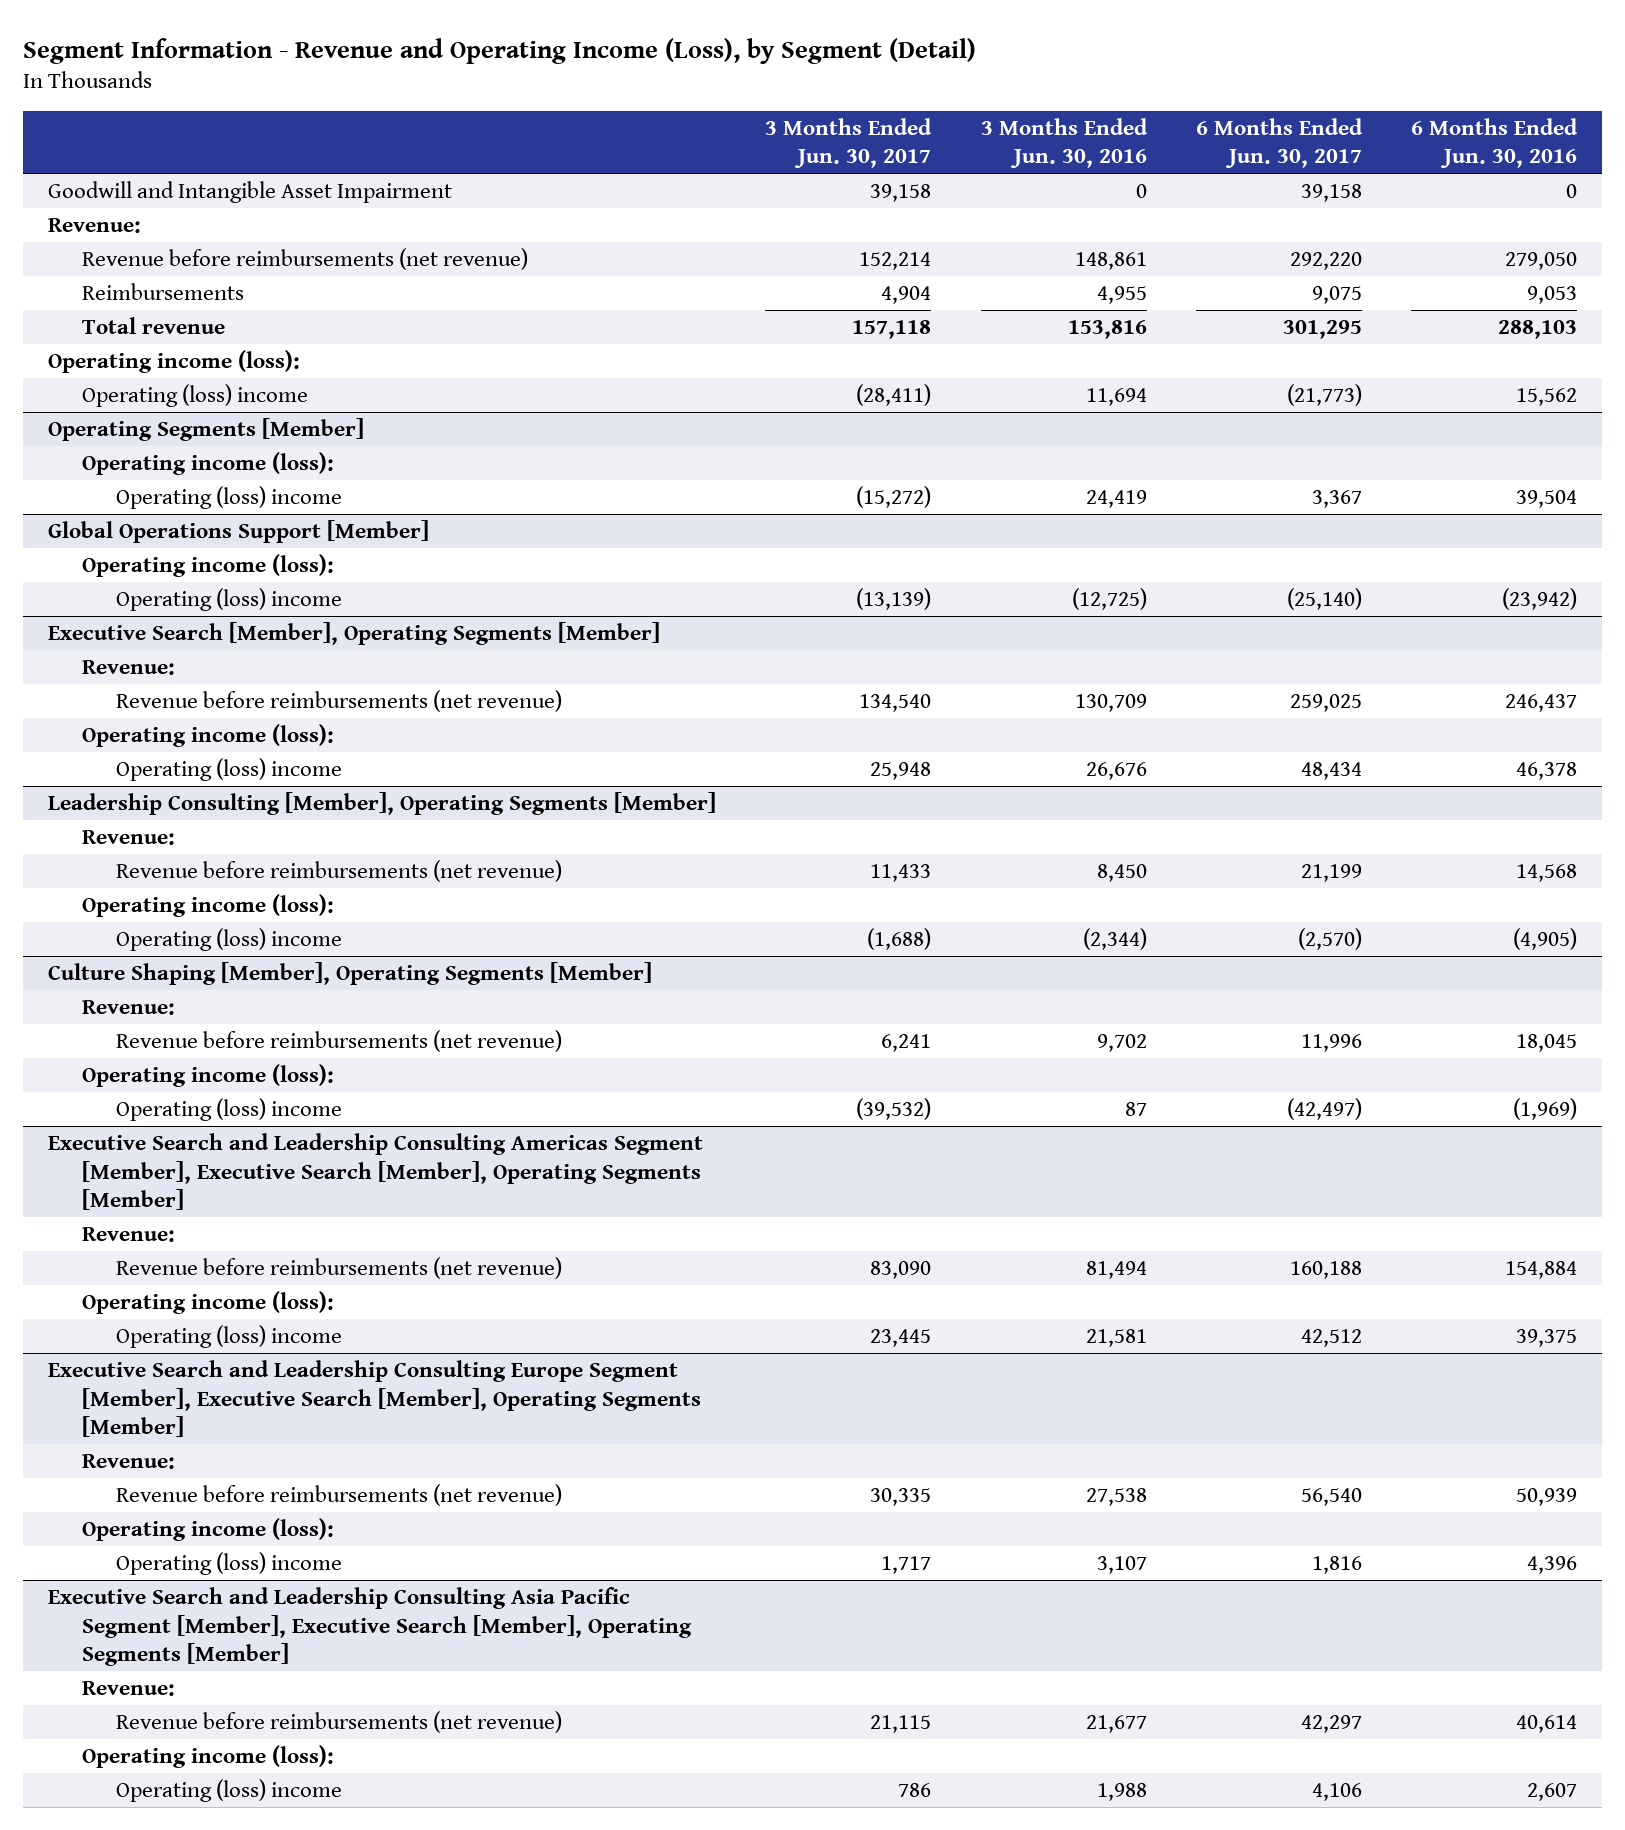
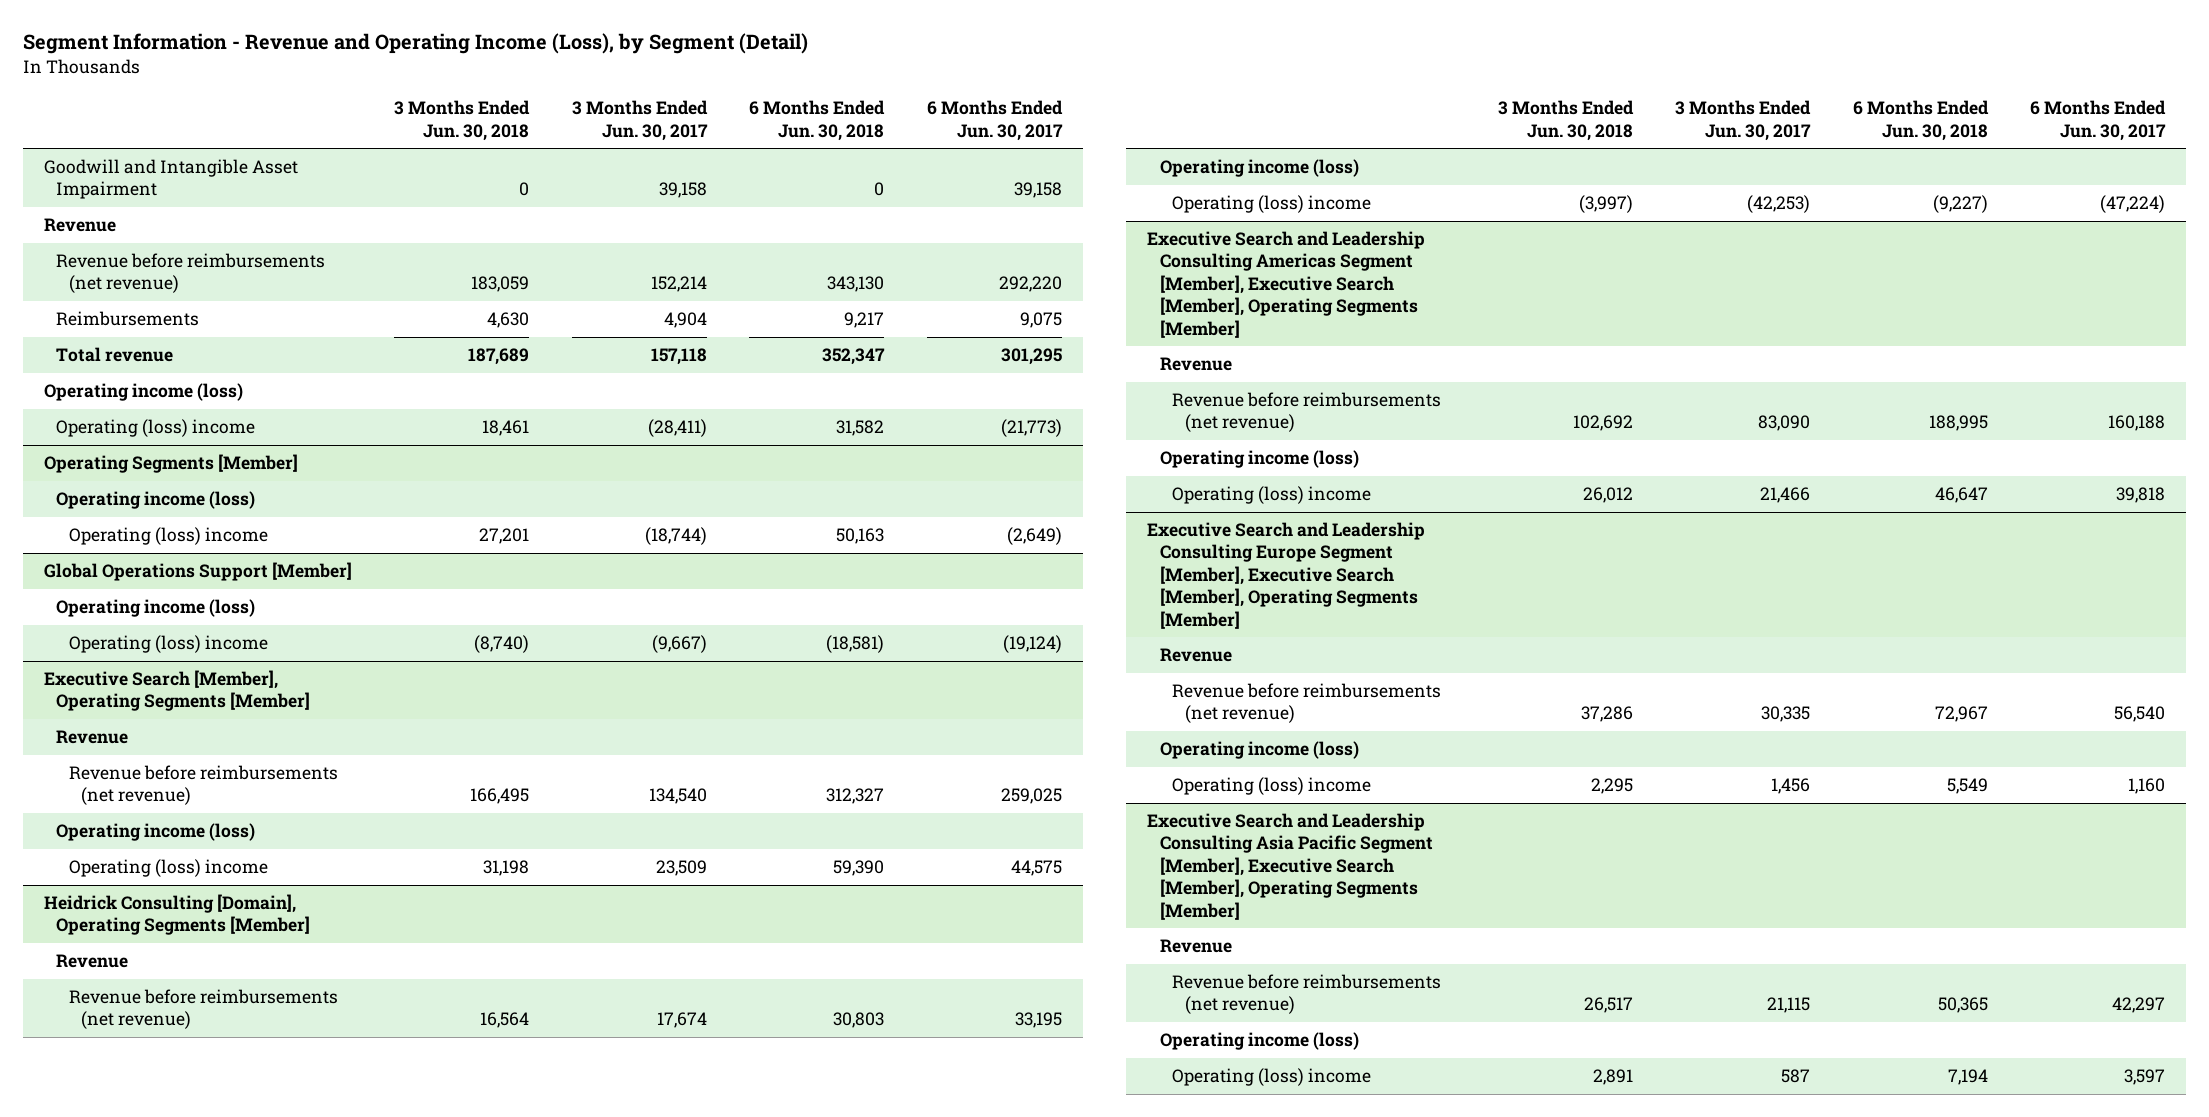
- | 3 Months Ended Jun. 30, 2017 | 3 Months Ended Jun. 30, 2016 | 6 Months Ended Jun. 30, 2017 | 6 Months Ended Jun. 30, 2016
+ | 3 Months Ended Jun. 30, 2018 | 3 Months Ended Jun. 30, 2017 | 6 Months Ended Jun. 30, 2018 | 6 Months Ended Jun. 30, 2017
- Revenue:
+ Revenue
- Operating income (loss):
+ Operating income (loss)
@ Operating Segments [Member]
- Operating income (loss):
- Operating (loss) income | (15,272) | 24,419 | 3,367 | 39,504
+ Operating income (loss)
+ Operating (loss) income | 27,201 | (18,744) | 50,163 | (2,649)
@ Global Operations Support [Member]
- Operating income (loss):
- Operating (loss) income | (13,139) | (12,725) | (25,140) | (23,942)
+ Operating income (loss)
+ Operating (loss) income | (8,740) | (9,667) | (18,581) | (19,124)
@ Executive Search [Member], Operating Segments [Member]
- Revenue:
+ Revenue
- Operating income (loss):
- Operating (loss) income | 25,948 | 26,676 | 48,434 | 46,378
- Leadership Consulting [Member], Operating Segments [Member]
- Revenue:
- Revenue before reimbursements (net revenue) | 11,433 | 8,450 | 21,199 | 14,568
- Operating income (loss):
- Operating (loss) income | (1,688) | (2,344) | (2,570) | (4,905)
- Culture Shaping [Member], Operating Segments [Member]
- Revenue:
- Revenue before reimbursements (net revenue) | 6,241 | 9,702 | 11,996 | 18,045
- Operating income (loss):
- Operating (loss) income | (39,532) | 87 | (42,497) | (1,969)
@ Executive Search [Member], Operating Segments [Member]
+ Operating income (loss)
+ Operating (loss) income | 31,198 | 23,509 | 59,390 | 44,575
+ Heidrick Consulting [Domain], Operating Segments [Member]
+ Revenue
+ Revenue before reimbursements (net revenue) | 16,564 | 17,674 | 30,803 | 33,195
+ Operating income (loss)
+ Operating (loss) income | (3,997) | (42,253) | (9,227) | (47,224)
@ Executive Search and Leadership Consulting Americas Segment [Member], Executive Search [Member], Operating Segments [Member]
- Revenue:
+ Revenue
- Operating income (loss):
- Operating (loss) income | 23,445 | 21,581 | 42,512 | 39,375
+ Operating income (loss)
+ Operating (loss) income | 26,012 | 21,466 | 46,647 | 39,818
@ Executive Search and Leadership Consulting Europe Segment [Member], Executive Search [Member], Operating Segments [Member]
- Revenue:
+ Revenue
- Operating income (loss):
- Operating (loss) income | 1,717 | 3,107 | 1,816 | 4,396
+ Operating income (loss)
+ Operating (loss) income | 2,295 | 1,456 | 5,549 | 1,160
@ Executive Search and Leadership Consulting Asia Pacific Segment [Member], Executive Search [Member], Operating Segments [Member]
- Revenue:
+ Revenue
- Operating income (loss):
- Operating (loss) income | 786 | 1,988 | 4,106 | 2,607
+ Operating income (loss)
+ Operating (loss) income | 2,891 | 587 | 7,194 | 3,597

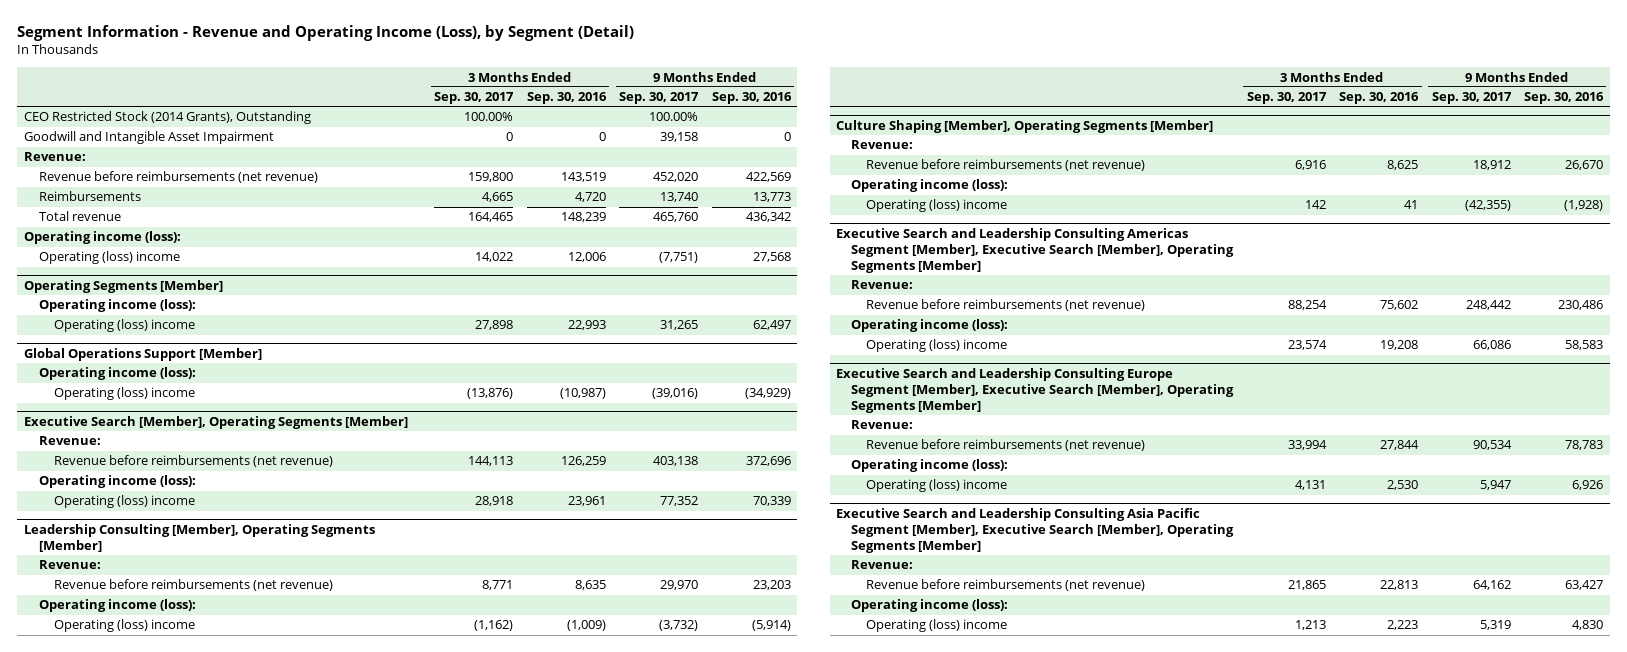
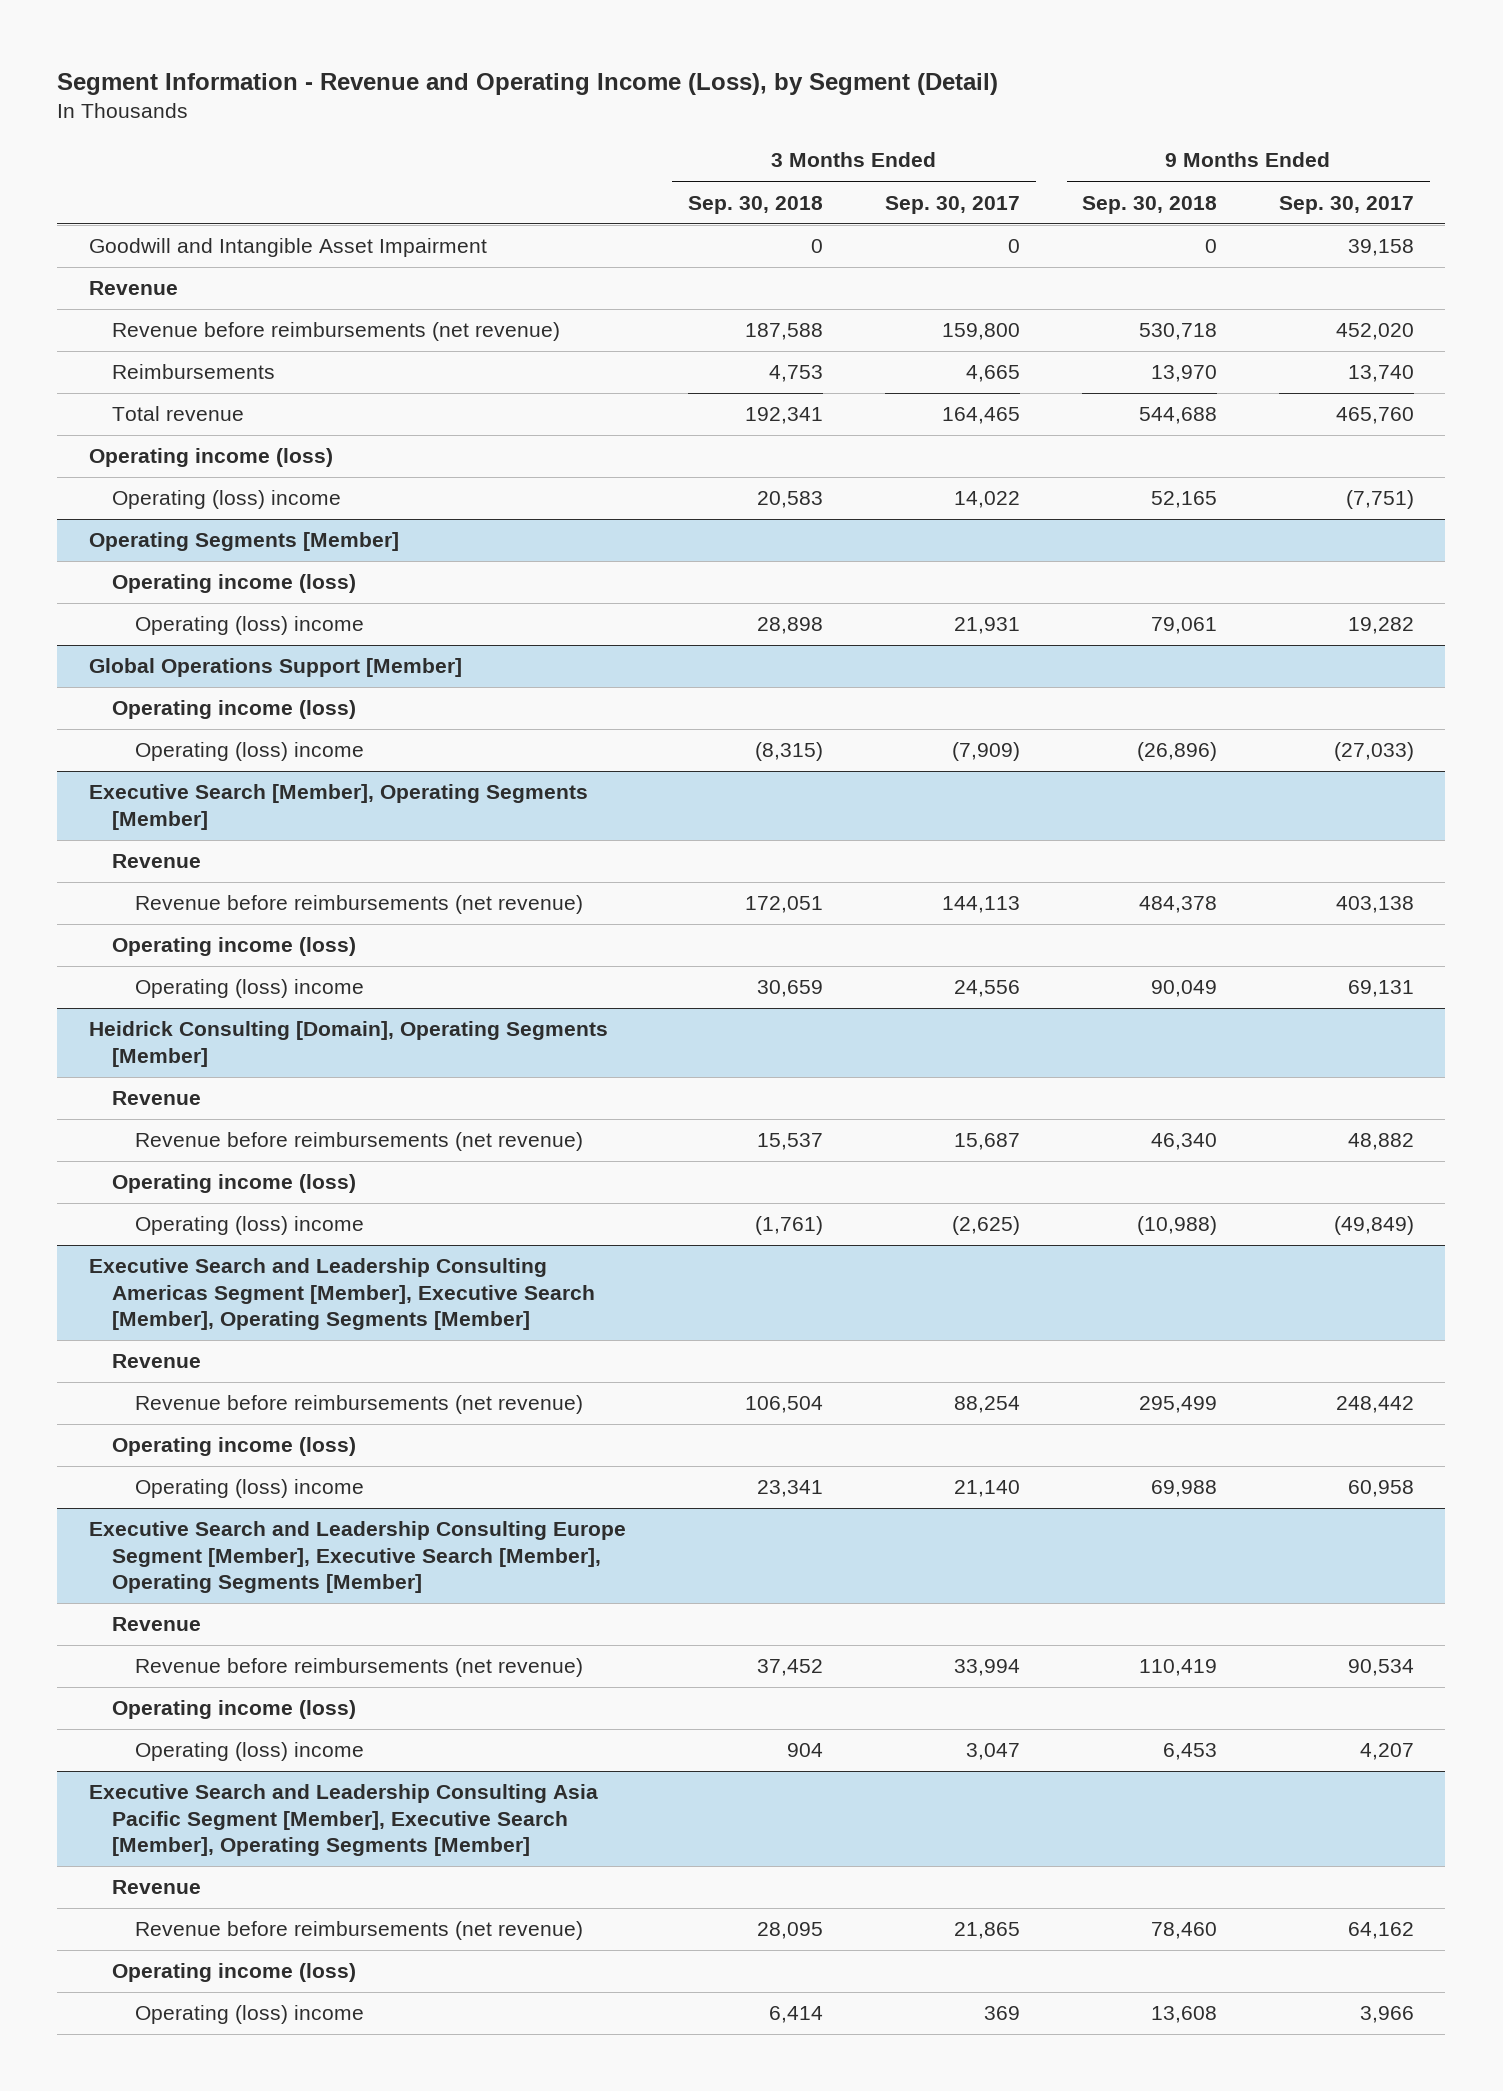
- | 3 Months Ended Sep. 30, 2017 | 3 Months Ended Sep. 30, 2016 | 9 Months Ended Sep. 30, 2017 | 9 Months Ended Sep. 30, 2016
+ | 3 Months Ended Sep. 30, 2018 | 3 Months Ended Sep. 30, 2017 | 9 Months Ended Sep. 30, 2018 | 9 Months Ended Sep. 30, 2017
- CEO Restricted Stock (2014 Grants), Outstanding | 100.00% | | 100.00% |
- Revenue:
+ Revenue
- Operating income (loss):
+ Operating income (loss)
@ Operating Segments [Member]
- Operating income (loss):
- Operating (loss) income | 27,898 | 22,993 | 31,265 | 62,497
+ Operating income (loss)
+ Operating (loss) income | 28,898 | 21,931 | 79,061 | 19,282
@ Global Operations Support [Member]
- Operating income (loss):
- Operating (loss) income | (13,876) | (10,987) | (39,016) | (34,929)
+ Operating income (loss)
+ Operating (loss) income | (8,315) | (7,909) | (26,896) | (27,033)
@ Executive Search [Member], Operating Segments [Member]
- Revenue:
+ Revenue
- Operating income (loss):
- Operating (loss) income | 28,918 | 23,961 | 77,352 | 70,339
- Leadership Consulting [Member], Operating Segments [Member]
- Revenue:
- Revenue before reimbursements (net revenue) | 8,771 | 8,635 | 29,970 | 23,203
- Operating income (loss):
- Operating (loss) income | (1,162) | (1,009) | (3,732) | (5,914)
- Culture Shaping [Member], Operating Segments [Member]
- Revenue:
- Revenue before reimbursements (net revenue) | 6,916 | 8,625 | 18,912 | 26,670
- Operating income (loss):
- Operating (loss) income | 142 | 41 | (42,355) | (1,928)
@ Executive Search [Member], Operating Segments [Member]
+ Operating income (loss)
+ Operating (loss) income | 30,659 | 24,556 | 90,049 | 69,131
+ Heidrick Consulting [Domain], Operating Segments [Member]
+ Revenue
+ Revenue before reimbursements (net revenue) | 15,537 | 15,687 | 46,340 | 48,882
+ Operating income (loss)
+ Operating (loss) income | (1,761) | (2,625) | (10,988) | (49,849)
@ Executive Search and Leadership Consulting Americas Segment [Member], Executive Search [Member], Operating Segments [Member]
- Revenue:
+ Revenue
- Operating income (loss):
- Operating (loss) income | 23,574 | 19,208 | 66,086 | 58,583
+ Operating income (loss)
+ Operating (loss) income | 23,341 | 21,140 | 69,988 | 60,958
@ Executive Search and Leadership Consulting Europe Segment [Member], Executive Search [Member], Operating Segments [Member]
- Revenue:
+ Revenue
- Operating income (loss):
- Operating (loss) income | 4,131 | 2,530 | 5,947 | 6,926
+ Operating income (loss)
+ Operating (loss) income | 904 | 3,047 | 6,453 | 4,207
@ Executive Search and Leadership Consulting Asia Pacific Segment [Member], Executive Search [Member], Operating Segments [Member]
- Revenue:
+ Revenue
- Operating income (loss):
- Operating (loss) income | 1,213 | 2,223 | 5,319 | 4,830
+ Operating income (loss)
+ Operating (loss) income | 6,414 | 369 | 13,608 | 3,966

